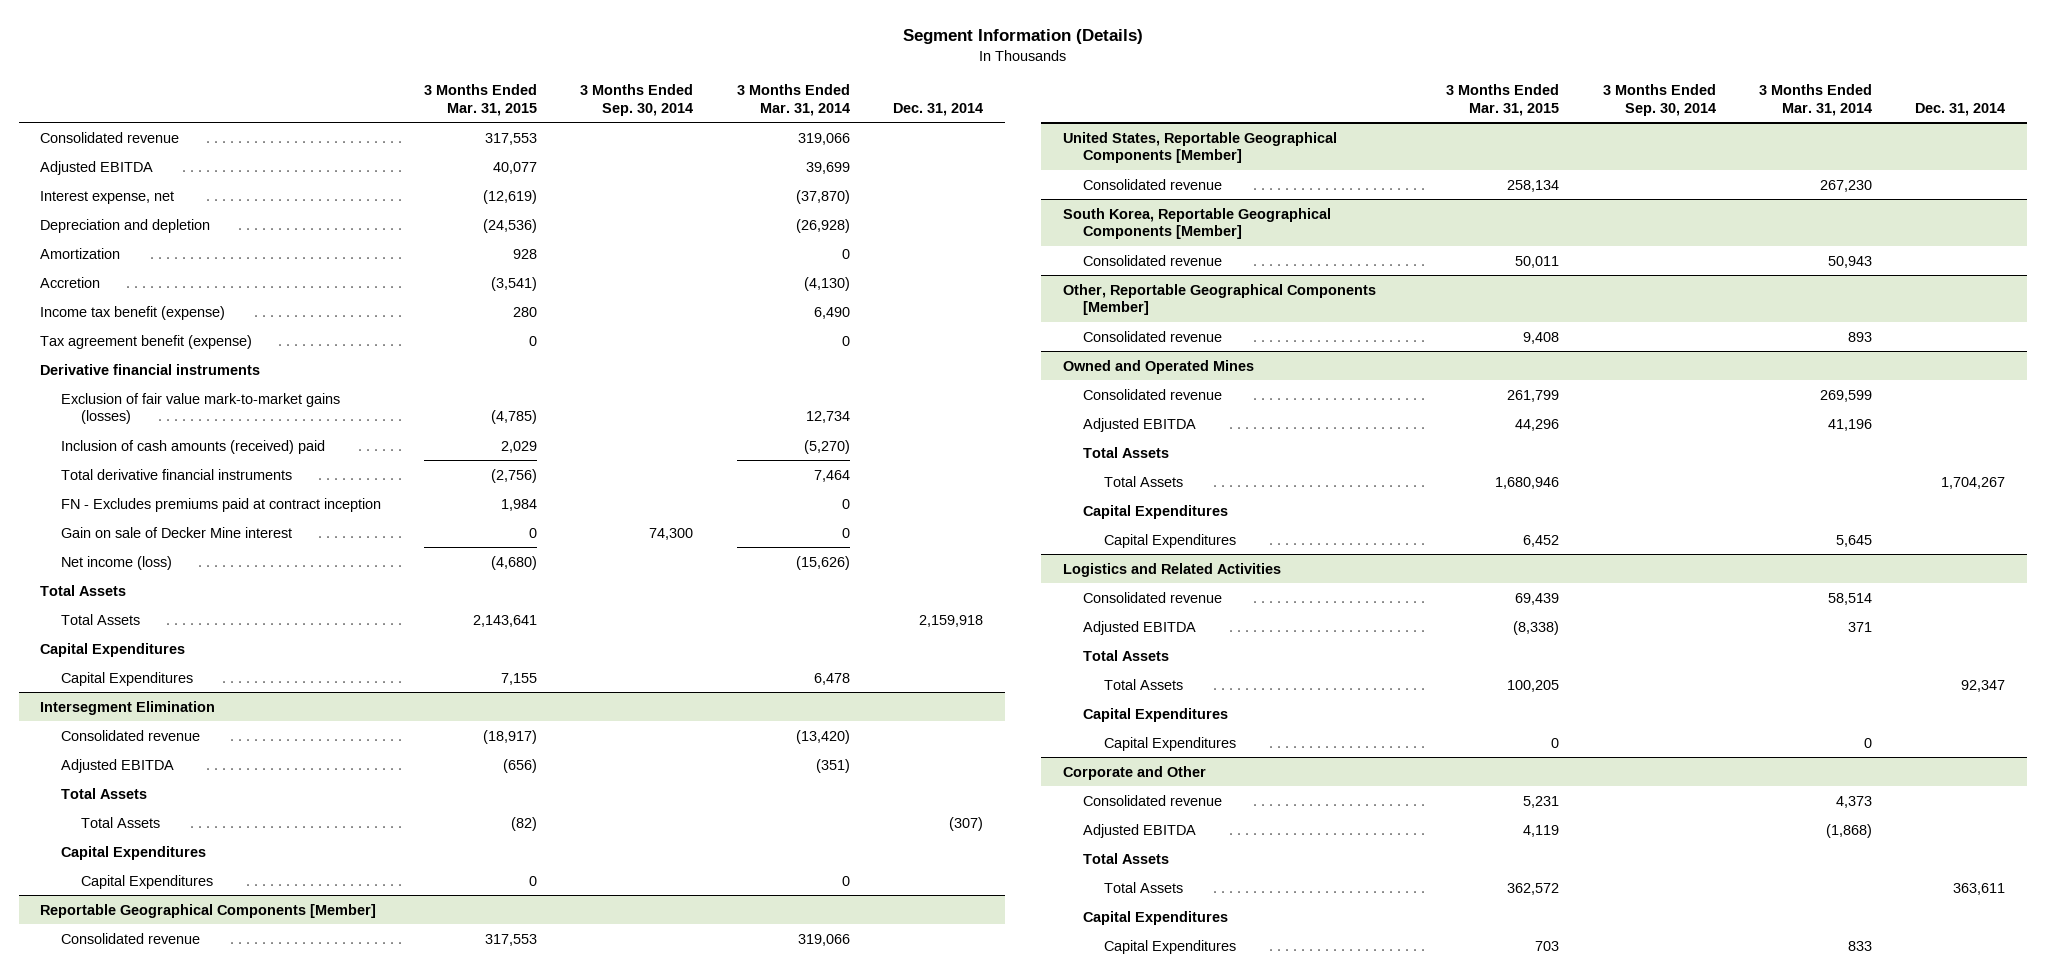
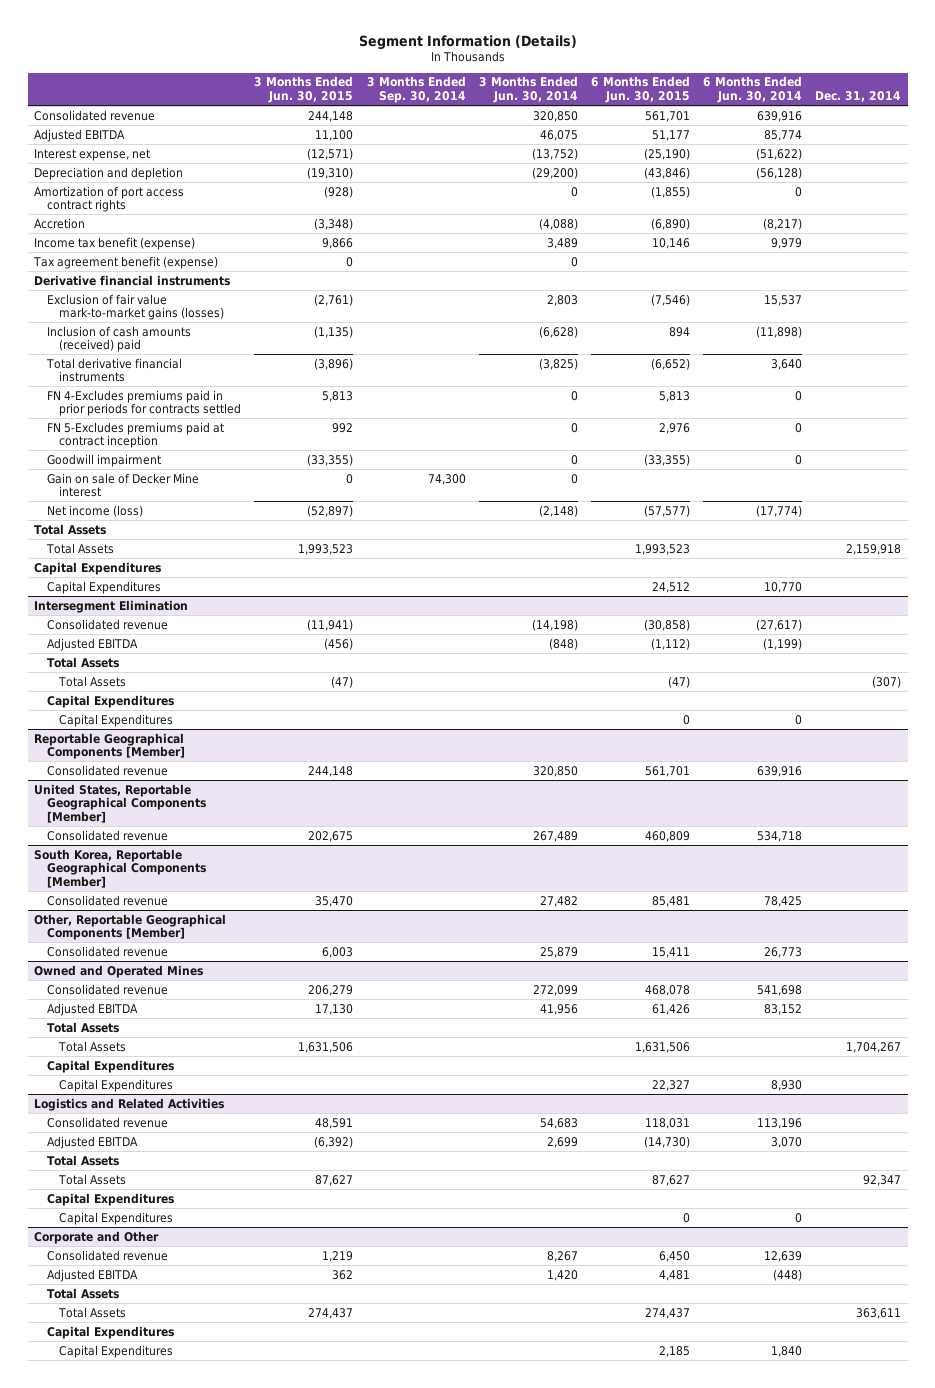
- | 3 Months Ended Mar. 31, 2015 | 3 Months Ended Sep. 30, 2014 | 3 Months Ended Mar. 31, 2014 | Dec. 31, 2014
+ | 3 Months Ended Jun. 30, 2015 | 3 Months Ended Sep. 30, 2014 | 3 Months Ended Jun. 30, 2014 | 6 Months Ended Jun. 30, 2015 | 6 Months Ended Jun. 30, 2014 | Dec. 31, 2014
- Amortization | 928 | | 0 |
+ Amortization of port access contract rights | (928) | | 0 | (1,855) | 0 |
- FN - Excludes premiums paid at contract inception | 1,984 | | 0 |
+ FN 4-Excludes premiums paid in prior periods for contracts settled | 5,813 | | 0 | 5,813 | 0 |
+ FN 5-Excludes premiums paid at contract inception | 992 | | 0 | 2,976 | 0 |
+ Goodwill impairment | (33,355) | | 0 | (33,355) | 0 |

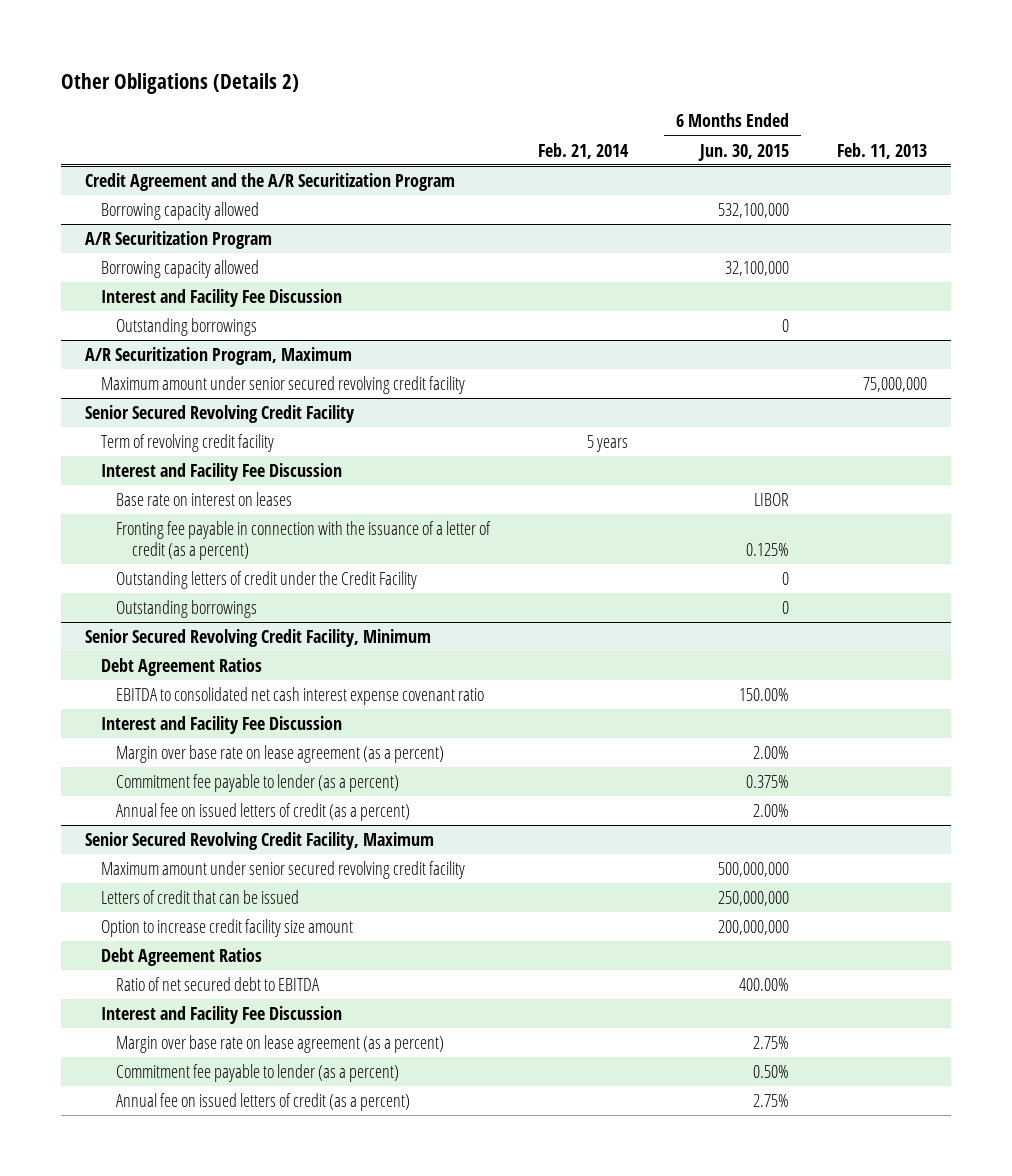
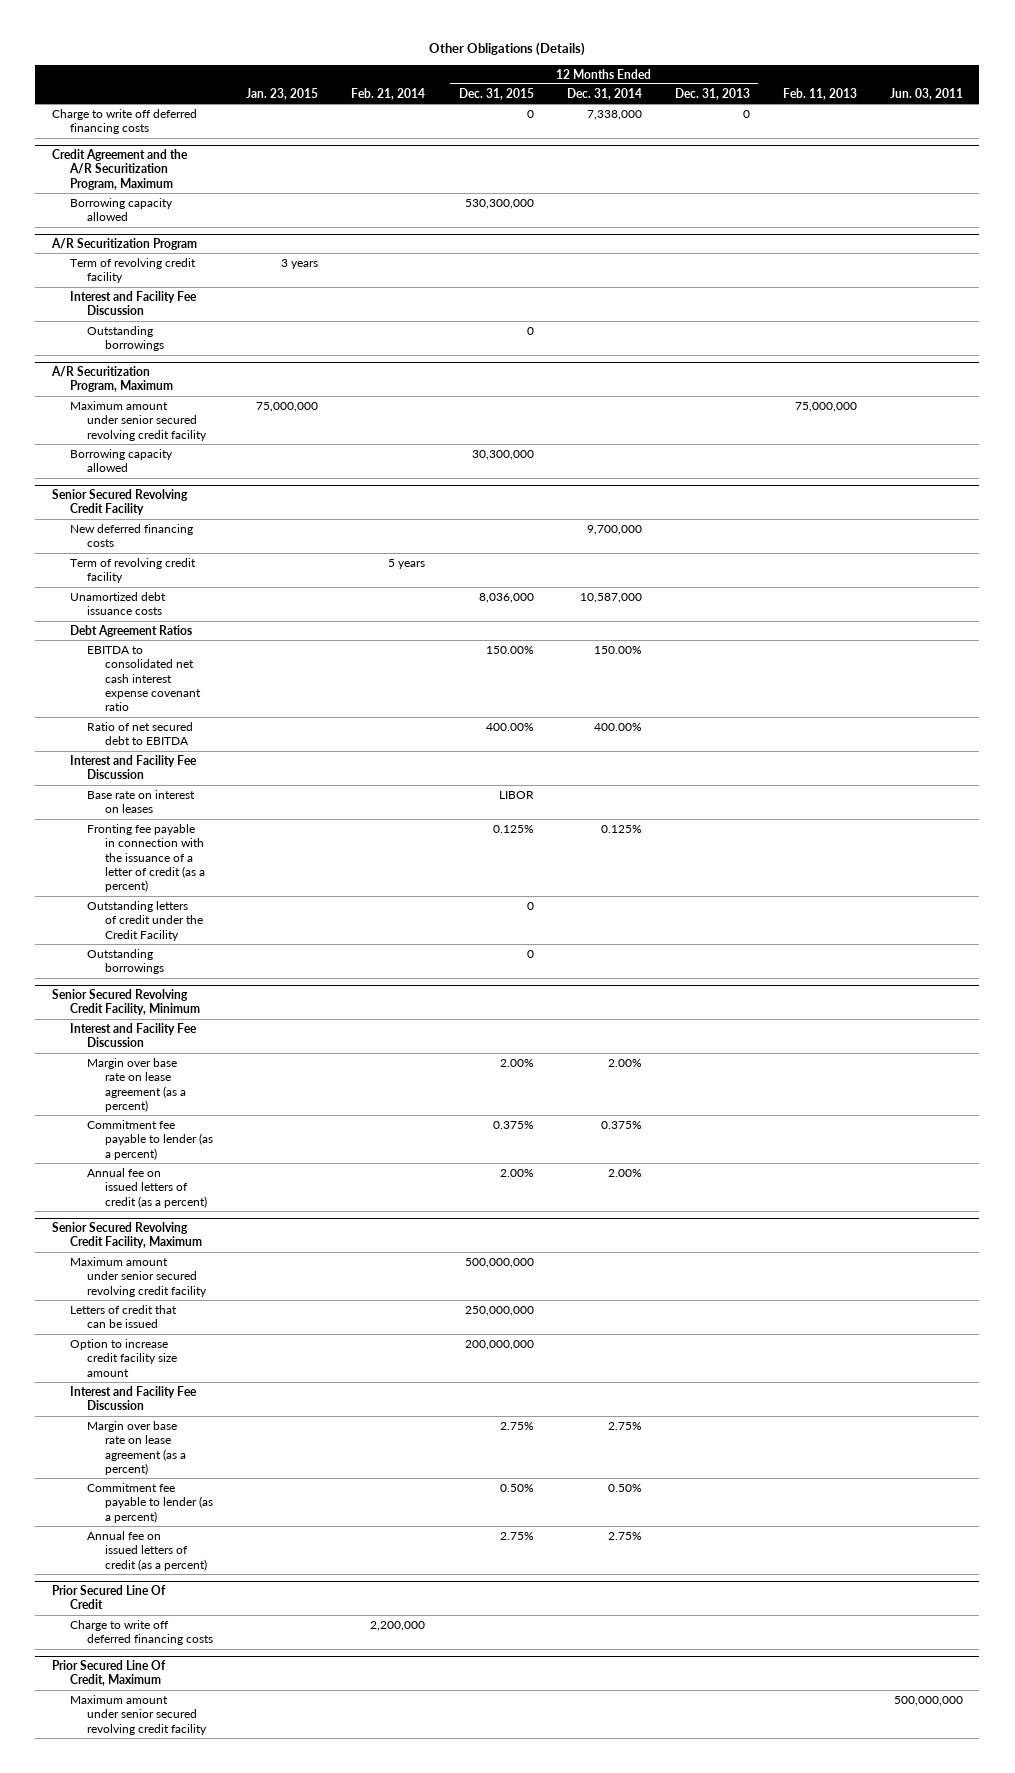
- Other Obligations (Details 2)
+ Other Obligations (Details)
- | Feb. 21, 2014 | 6 Months Ended Jun. 30, 2015 | Feb. 11, 2013
+ | Jan. 23, 2015 | Feb. 21, 2014 | 12 Months Ended Dec. 31, 2015 | 12 Months Ended Dec. 31, 2014 | 12 Months Ended Dec. 31, 2013 | Feb. 11, 2013 | Jun. 03, 2011
- Credit Agreement and the A/R Securitization Program
+ Charge to write off deferred financing costs | | | 0 | 7,338,000 | 0 | |
+ Credit Agreement and the A/R Securitization Program, Maximum
@ A/R Securitization Program
- Borrowing capacity allowed | | 32,100,000 |
+ Term of revolving credit facility | 3 years | | | | | |
@ A/R Securitization Program, Maximum
+ Borrowing capacity allowed | | | 30,300,000 | | | |
@ Senior Secured Revolving Credit Facility
+ New deferred financing costs | | | | 9,700,000 | | |
+ Unamortized debt issuance costs | | | 8,036,000 | 10,587,000 | | |
+ Debt Agreement Ratios
+ EBITDA to consolidated net cash interest expense covenant ratio | | | 150.00% | 150.00% | | |
+ Ratio of net secured debt to EBITDA | | | 400.00% | 400.00% | | |
@ Senior Secured Revolving Credit Facility, Minimum
- Debt Agreement Ratios
- EBITDA to consolidated net cash interest expense covenant ratio | | 150.00% |
@ Senior Secured Revolving Credit Facility, Maximum
- Debt Agreement Ratios
- Ratio of net secured debt to EBITDA | | 400.00% |
+ Prior Secured Line Of Credit
+ Charge to write off deferred financing costs | | 2,200,000 | | | | |
+ Prior Secured Line Of Credit, Maximum
+ Maximum amount under senior secured revolving credit facility | | | | | | | 500,000,000

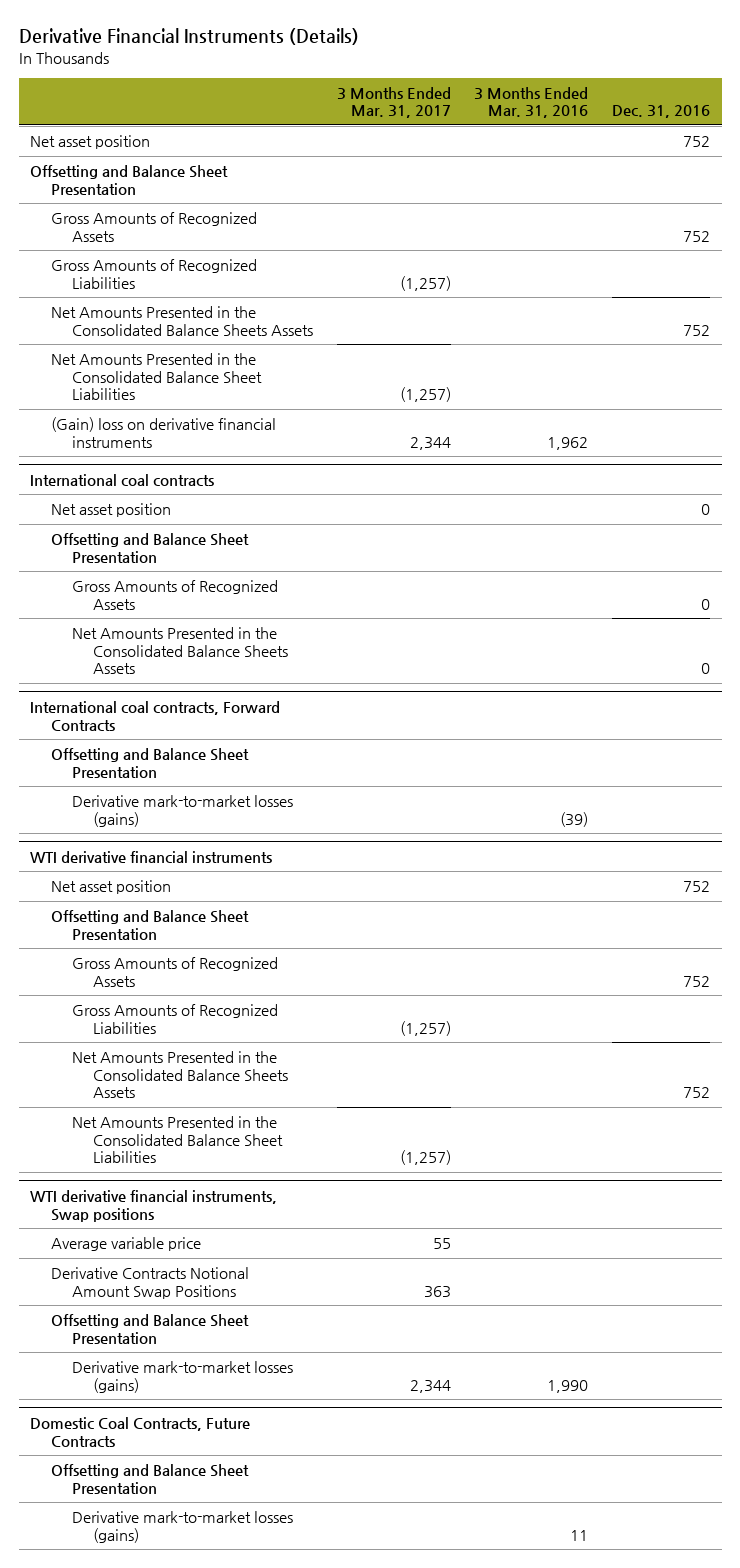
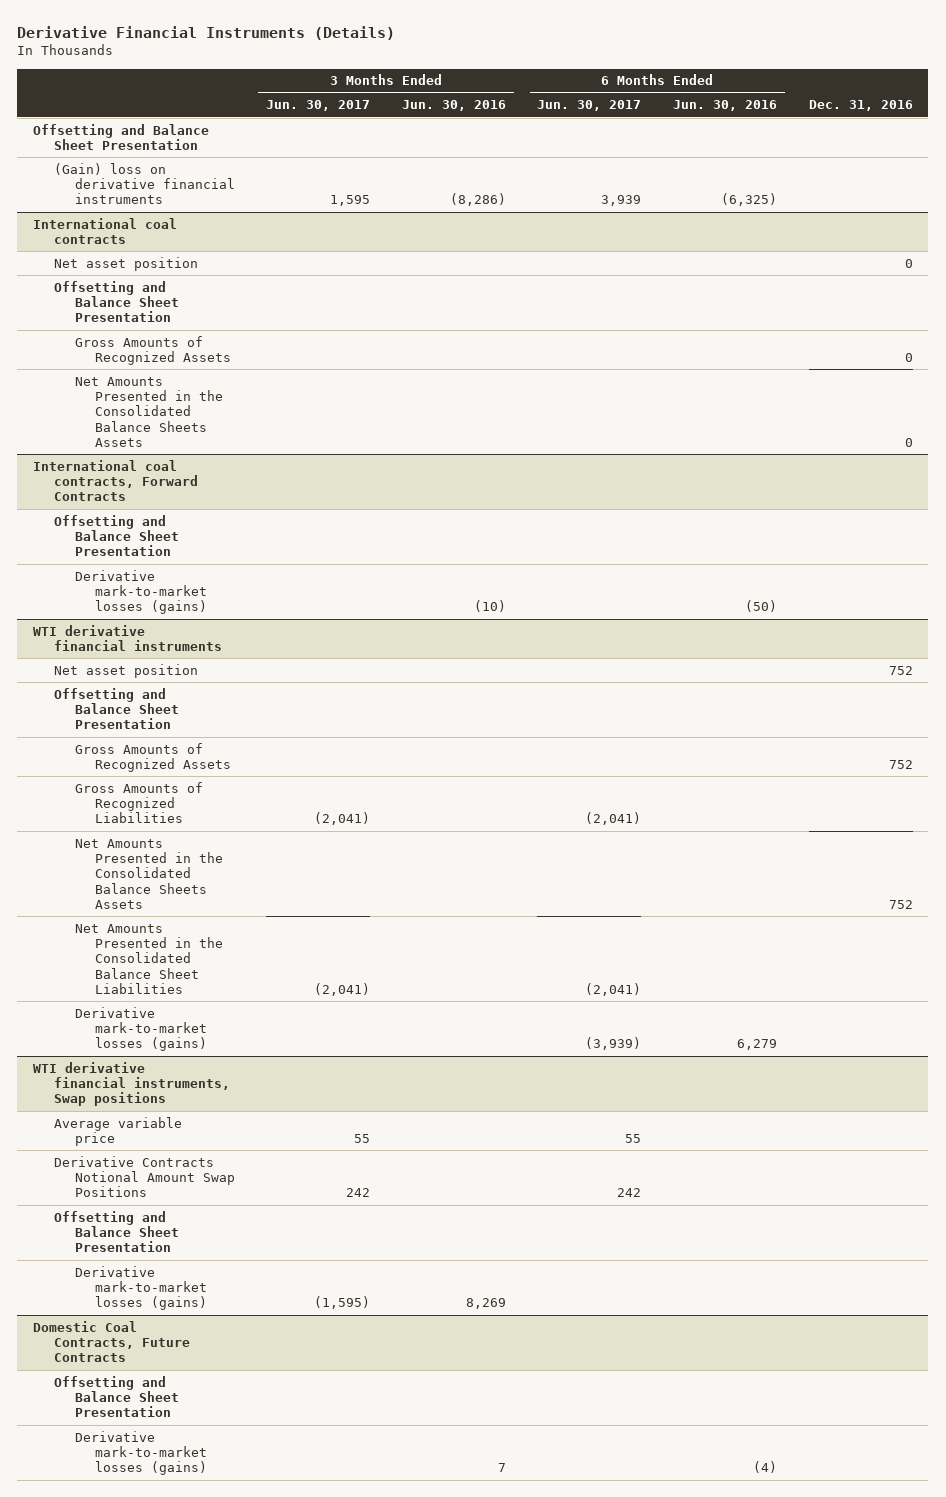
- | 3 Months Ended Mar. 31, 2017 | 3 Months Ended Mar. 31, 2016 | Dec. 31, 2016
+ | 3 Months Ended Jun. 30, 2017 | 3 Months Ended Jun. 30, 2016 | 6 Months Ended Jun. 30, 2017 | 6 Months Ended Jun. 30, 2016 | Dec. 31, 2016
- Net asset position | | | 752
- Gross Amounts of Recognized Assets | | | 752
- Gross Amounts of Recognized Liabilities | (1,257) | |
- Net Amounts Presented in the Consolidated Balance Sheets Assets | | | 752
- Net Amounts Presented in the Consolidated Balance Sheet Liabilities | (1,257) | |
@ WTI derivative financial instruments
+ Derivative mark-to-market losses (gains) | | | (3,939) | 6,279 |

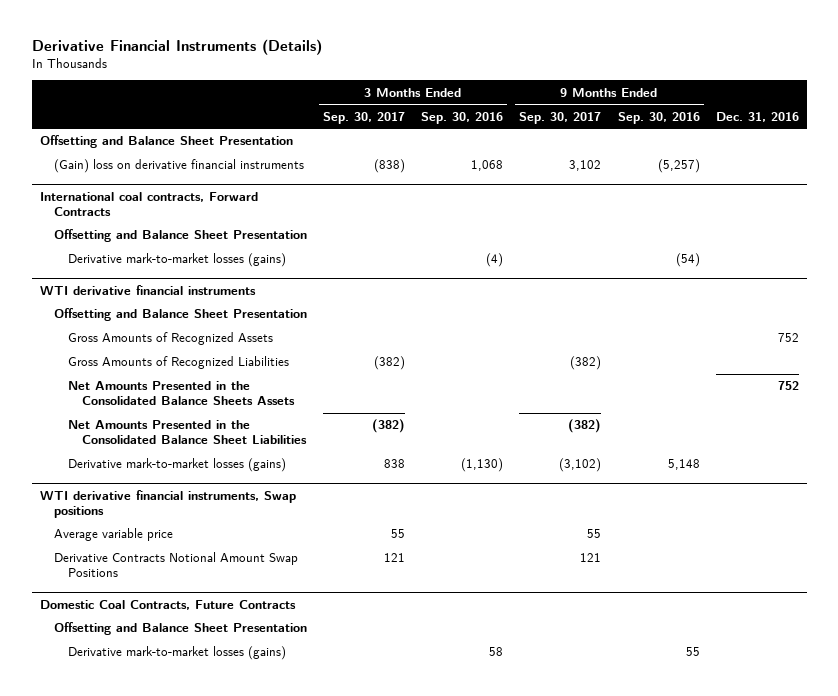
- | 3 Months Ended Jun. 30, 2017 | 3 Months Ended Jun. 30, 2016 | 6 Months Ended Jun. 30, 2017 | 6 Months Ended Jun. 30, 2016 | Dec. 31, 2016
+ | 3 Months Ended Sep. 30, 2017 | 3 Months Ended Sep. 30, 2016 | 9 Months Ended Sep. 30, 2017 | 9 Months Ended Sep. 30, 2016 | Dec. 31, 2016
- International coal contracts
- Net asset position | | | | | 0
- Offsetting and Balance Sheet Presentation
- Gross Amounts of Recognized Assets | | | | | 0
- Net Amounts Presented in the Consolidated Balance Sheets Assets | | | | | 0
@ WTI derivative financial instruments
- Net asset position | | | | | 752
@ WTI derivative financial instruments, Swap positions
- Offsetting and Balance Sheet Presentation
- Derivative mark-to-market losses (gains) | (1,595) | 8,269 | | |

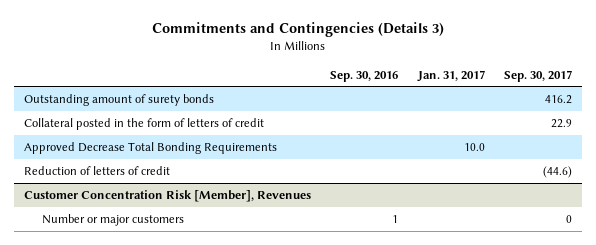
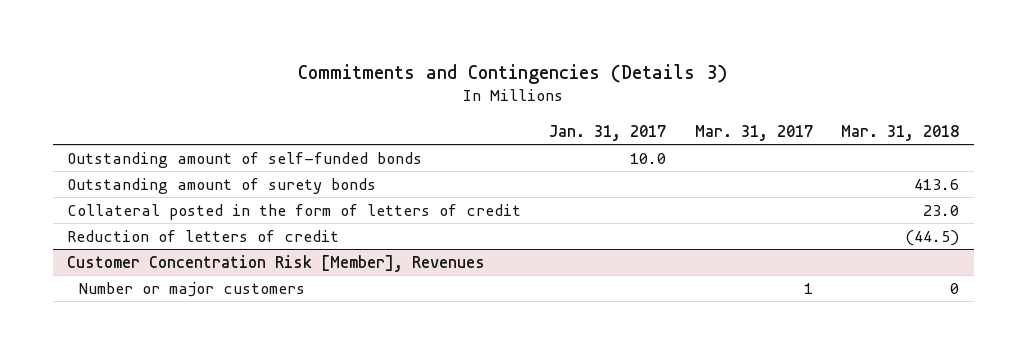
- | Sep. 30, 2016 | Jan. 31, 2017 | Sep. 30, 2017
+ | Jan. 31, 2017 | Mar. 31, 2017 | Mar. 31, 2018
+ Outstanding amount of self-funded bonds | 10.0 | |
- Approved Decrease Total Bonding Requirements | | 10.0 |

